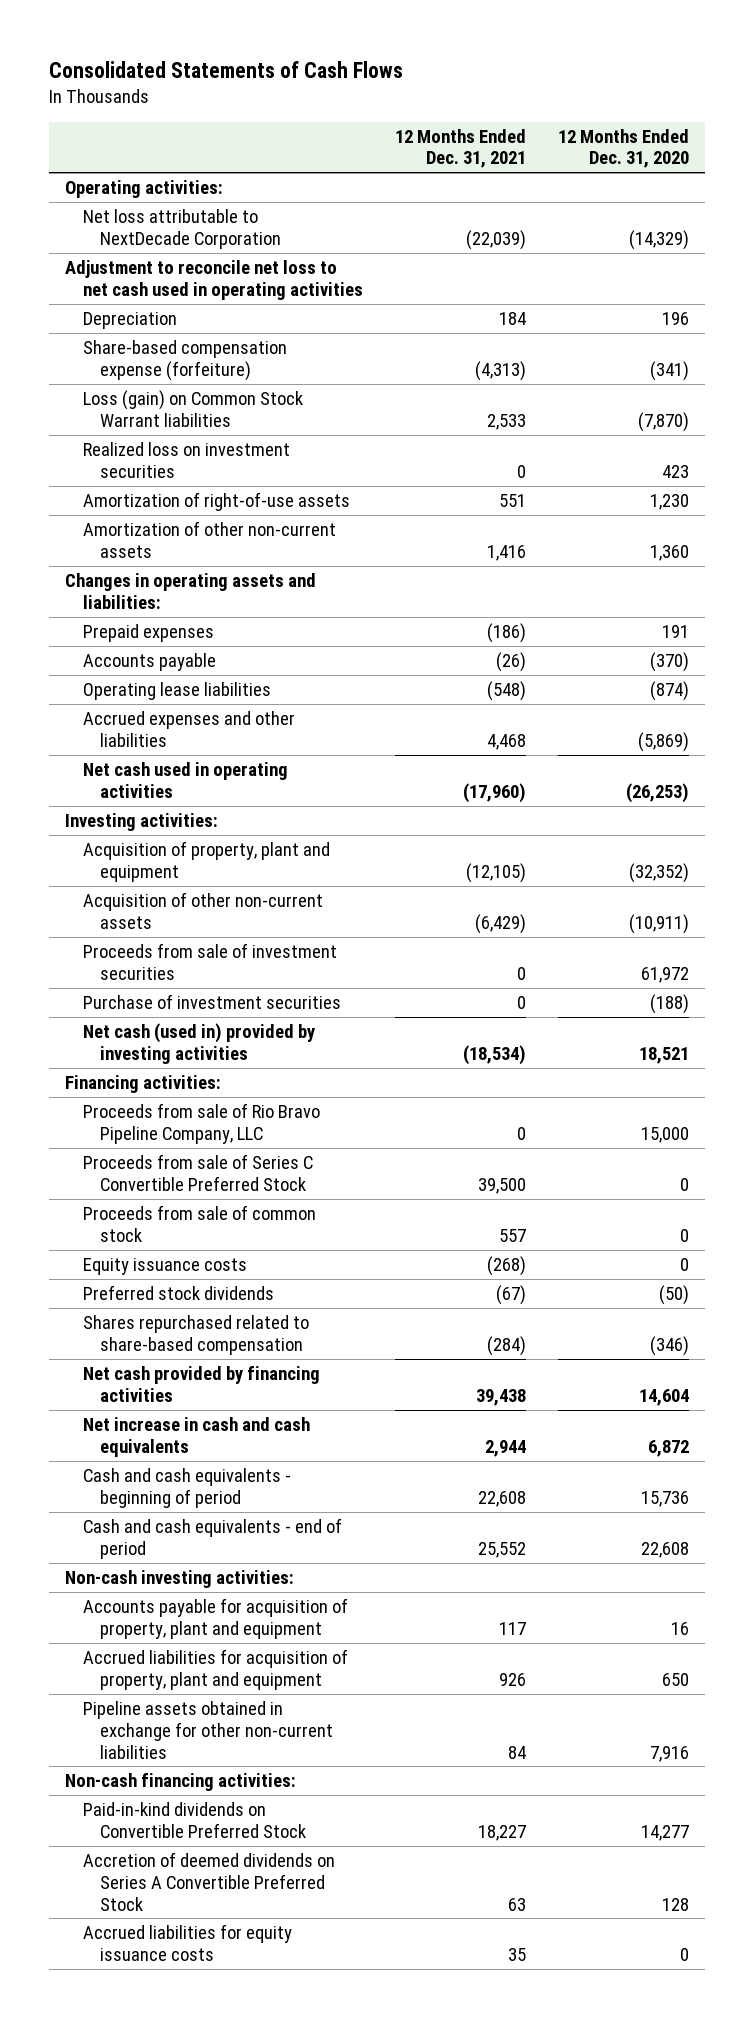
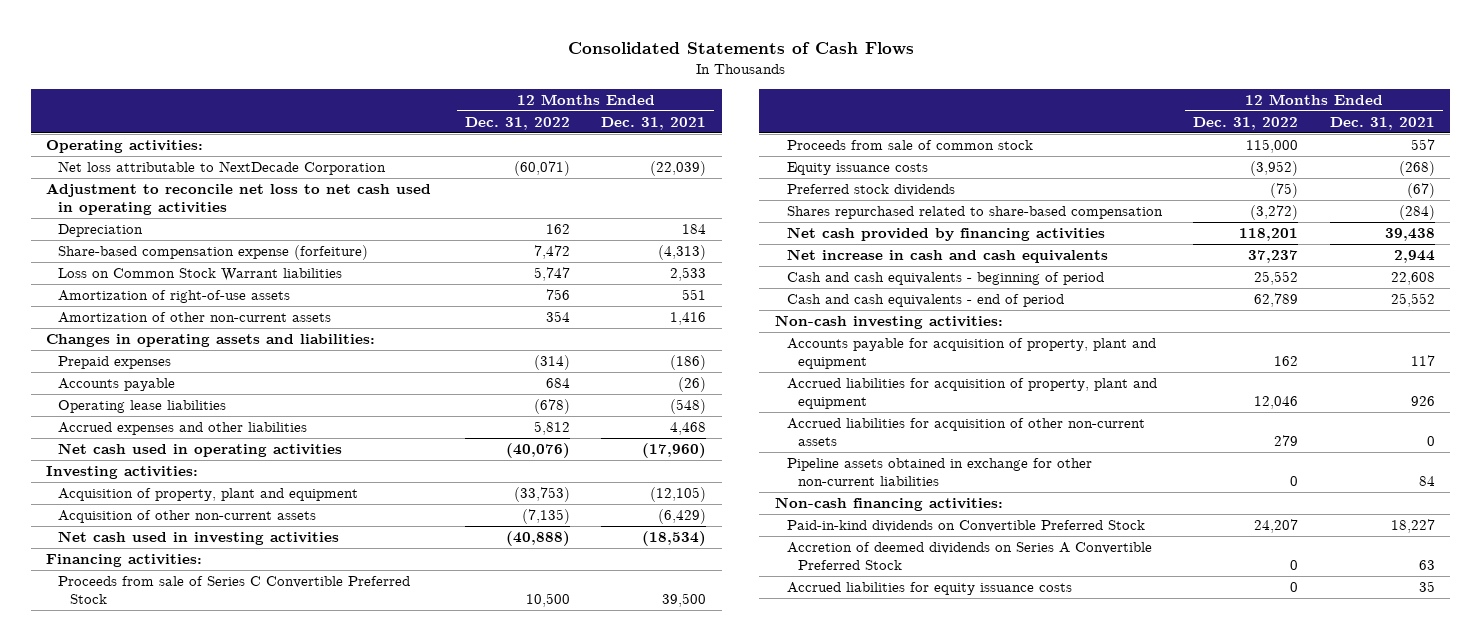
- | 12 Months Ended Dec. 31, 2021 | 12 Months Ended Dec. 31, 2020
+ | 12 Months Ended Dec. 31, 2022 | 12 Months Ended Dec. 31, 2021
- Loss (gain) on Common Stock Warrant liabilities | 2,533 | (7,870)
- Realized loss on investment securities | 0 | 423
+ Loss on Common Stock Warrant liabilities | 5,747 | 2,533
- Proceeds from sale of investment securities | 0 | 61,972
- Purchase of investment securities | 0 | (188)
- Net cash (used in) provided by investing activities | (18,534) | 18,521
+ Net cash used in investing activities | (40,888) | (18,534)
- Proceeds from sale of Rio Bravo Pipeline Company, LLC | 0 | 15,000
+ Accrued liabilities for acquisition of other non-current assets | 279 | 0

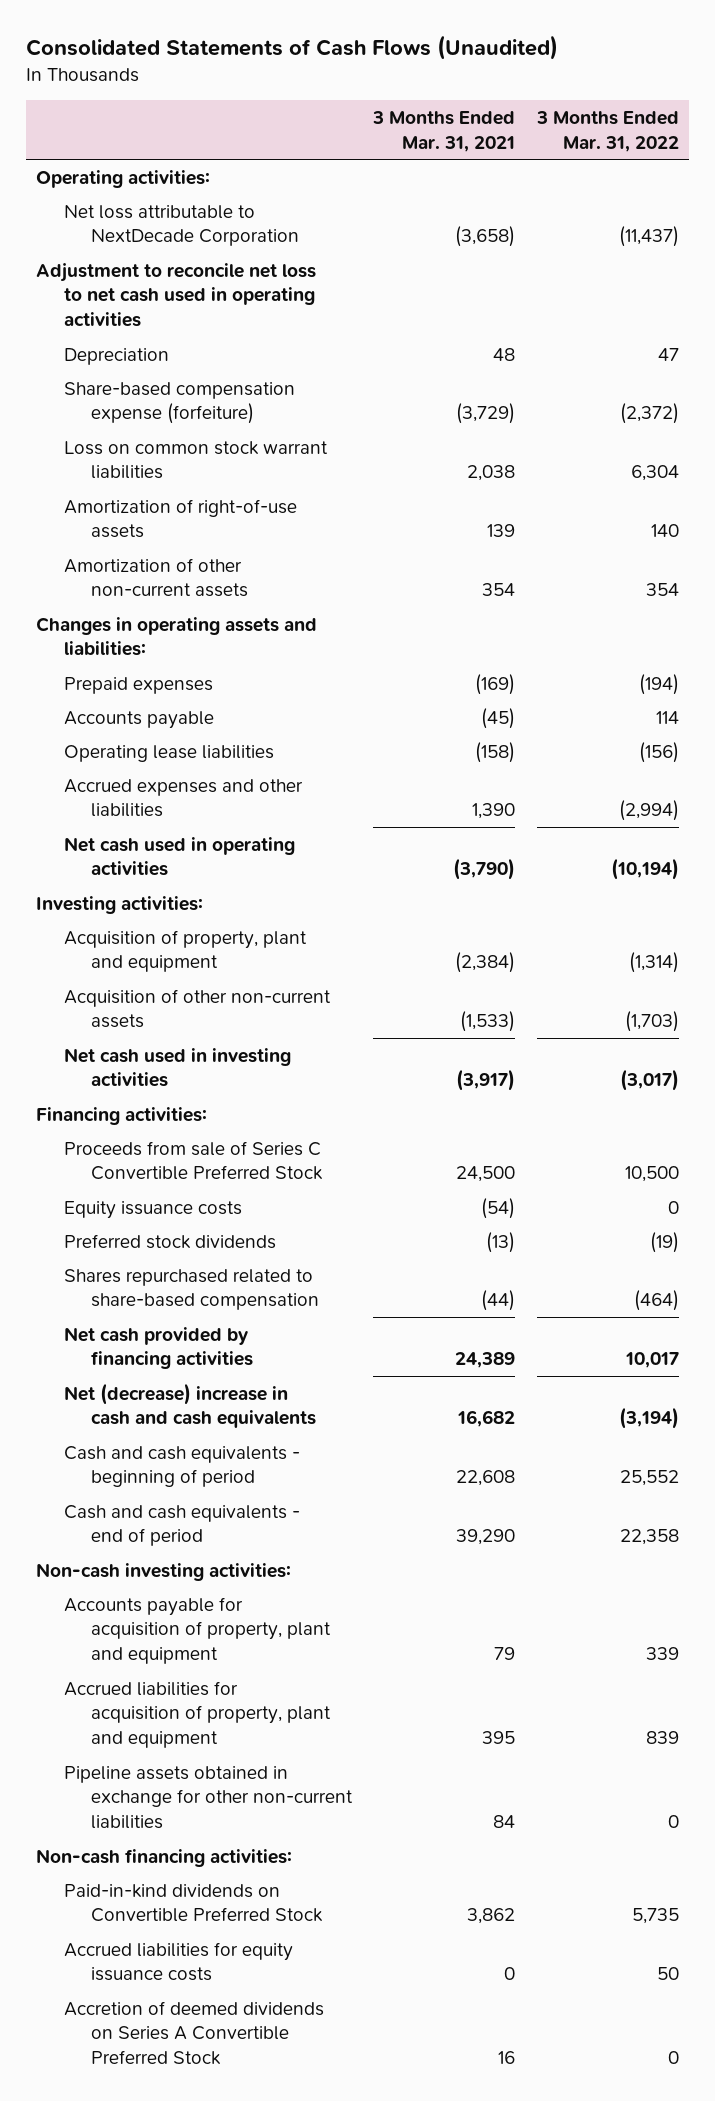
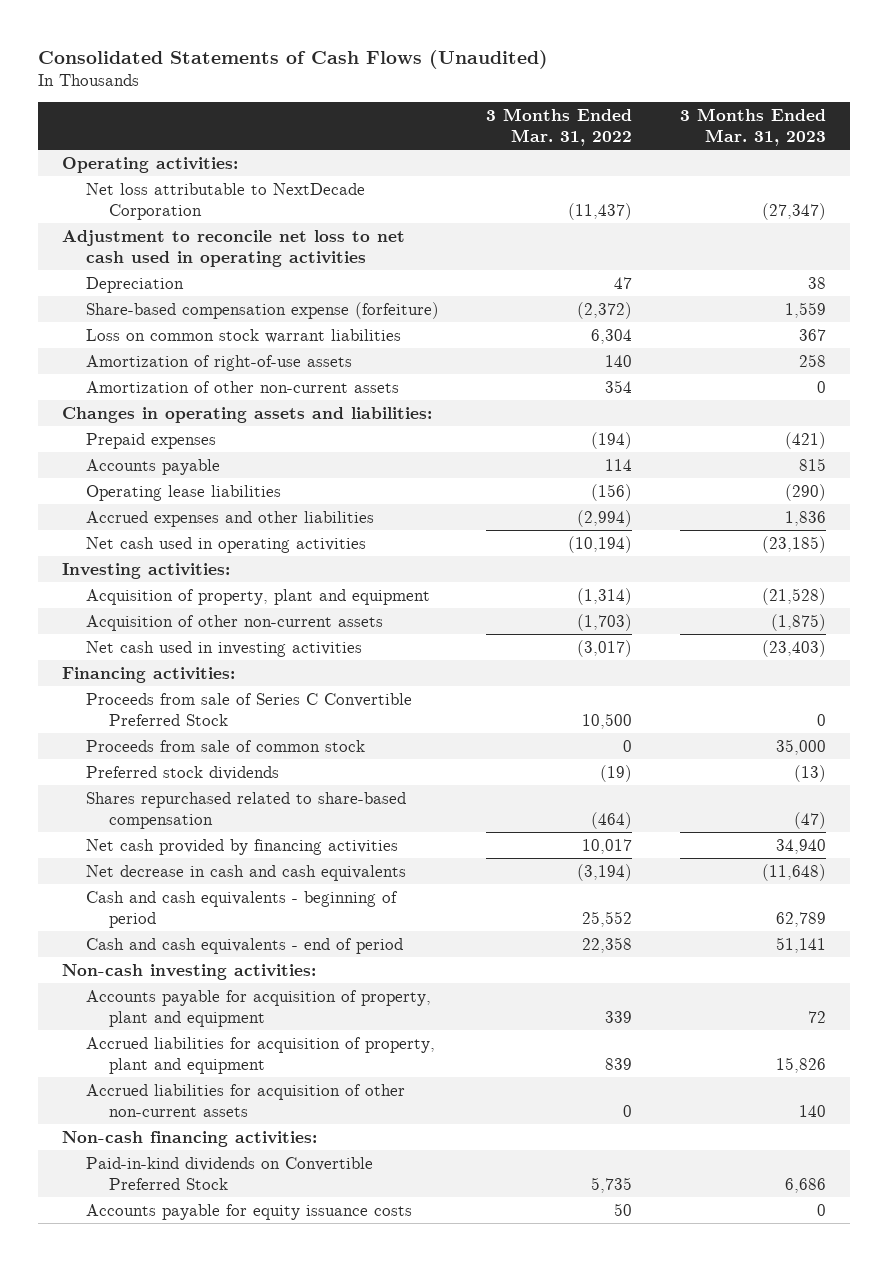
- | 3 Months Ended Mar. 31, 2021 | 3 Months Ended Mar. 31, 2022
+ | 3 Months Ended Mar. 31, 2022 | 3 Months Ended Mar. 31, 2023
- Equity issuance costs | (54) | 0
+ Proceeds from sale of common stock | 0 | 35,000
- Net (decrease) increase in cash and cash equivalents | 16,682 | (3,194)
+ Net decrease in cash and cash equivalents | (3,194) | (11,648)
- Pipeline assets obtained in exchange for other non-current liabilities | 84 | 0
+ Accrued liabilities for acquisition of other non-current assets | 0 | 140
- Accrued liabilities for equity issuance costs | 0 | 50
- Accretion of deemed dividends on Series A Convertible Preferred Stock | 16 | 0
+ Accounts payable for equity issuance costs | 50 | 0

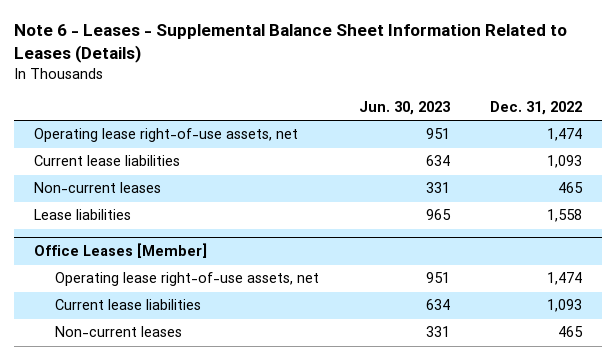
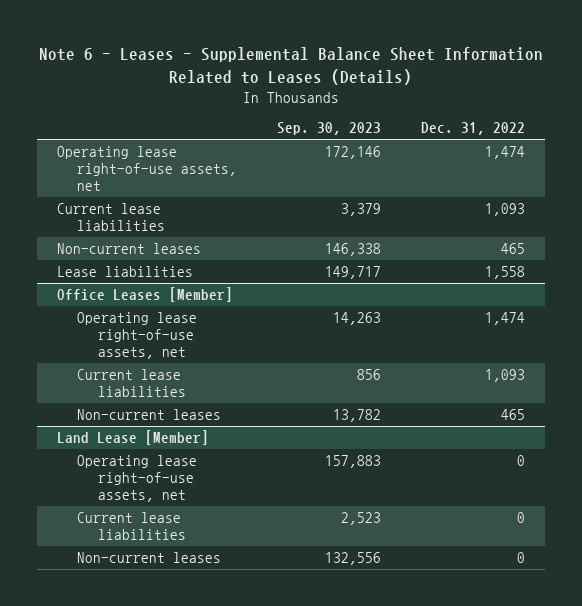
- | Jun. 30, 2023 | Dec. 31, 2022
+ | Sep. 30, 2023 | Dec. 31, 2022
+ Land Lease [Member]
+ Operating lease right-of-use assets, net | 157,883 | 0
+ Current lease liabilities | 2,523 | 0
+ Non-current leases | 132,556 | 0

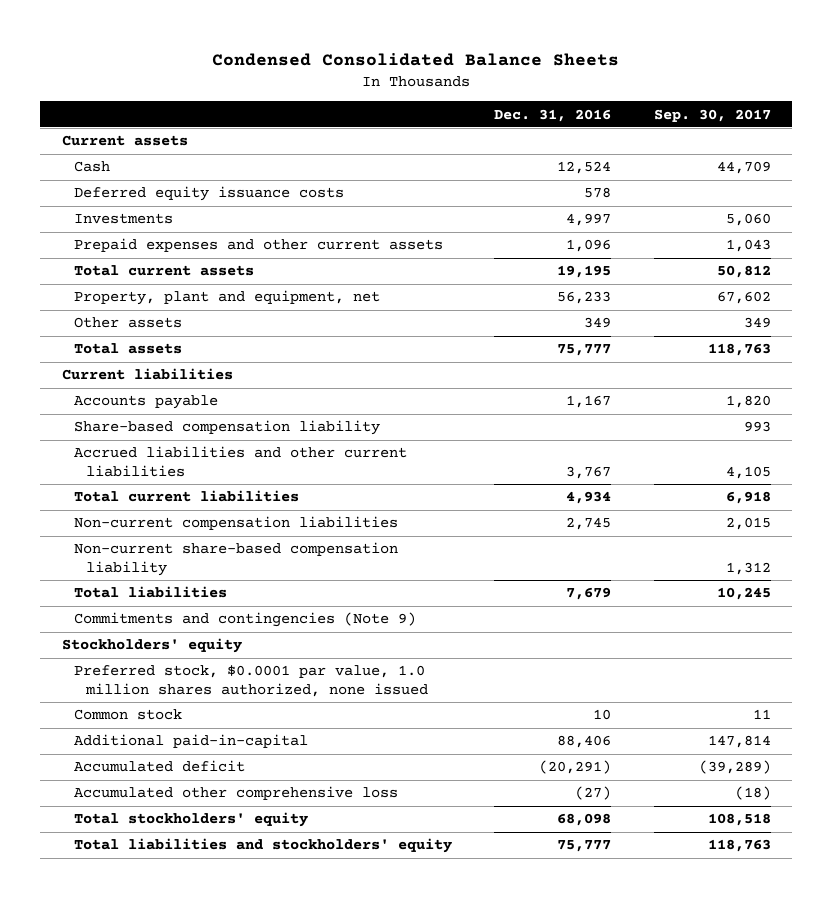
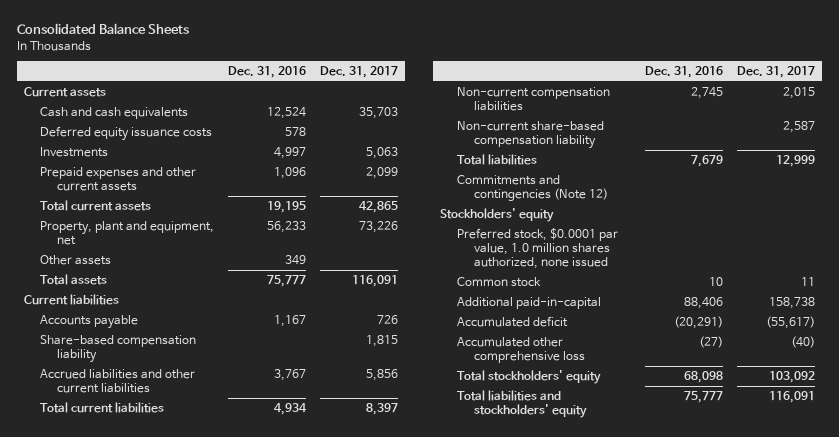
- Condensed Consolidated Balance Sheets
+ Consolidated Balance Sheets
- | Dec. 31, 2016 | Sep. 30, 2017
+ | Dec. 31, 2016 | Dec. 31, 2017
- Cash | 12,524 | 44,709
+ Cash and cash equivalents | 12,524 | 35,703
- Commitments and contingencies (Note 9)
+ Commitments and contingencies (Note 12)

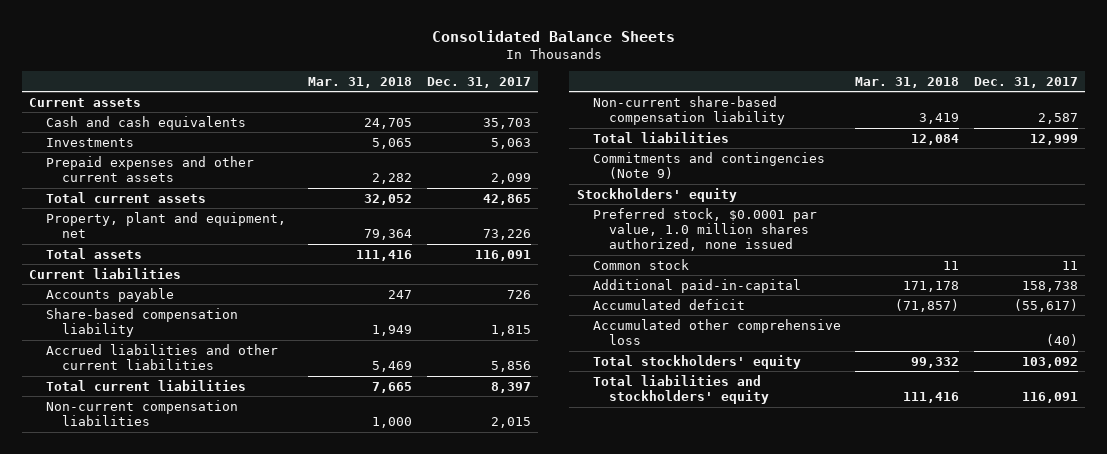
- | Dec. 31, 2016 | Dec. 31, 2017
+ | Mar. 31, 2018 | Dec. 31, 2017
- Deferred equity issuance costs | 578 |
- Other assets | 349 |
- Commitments and contingencies (Note 12)
+ Commitments and contingencies (Note 9)

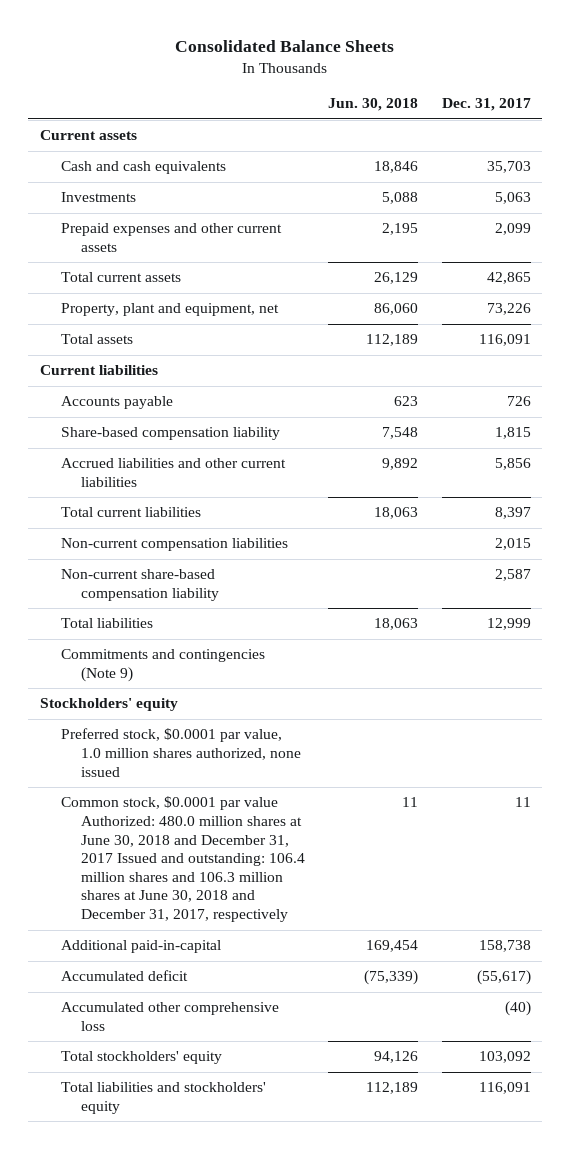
- | Mar. 31, 2018 | Dec. 31, 2017
+ | Jun. 30, 2018 | Dec. 31, 2017
- Common stock | 11 | 11
+ Common stock, $0.0001 par value Authorized: 480.0 million shares at June 30, 2018 and December 31, 2017 Issued and outstanding: 106.4 million shares and 106.3 million shares at June 30, 2018 and December 31, 2017, respectively | 11 | 11

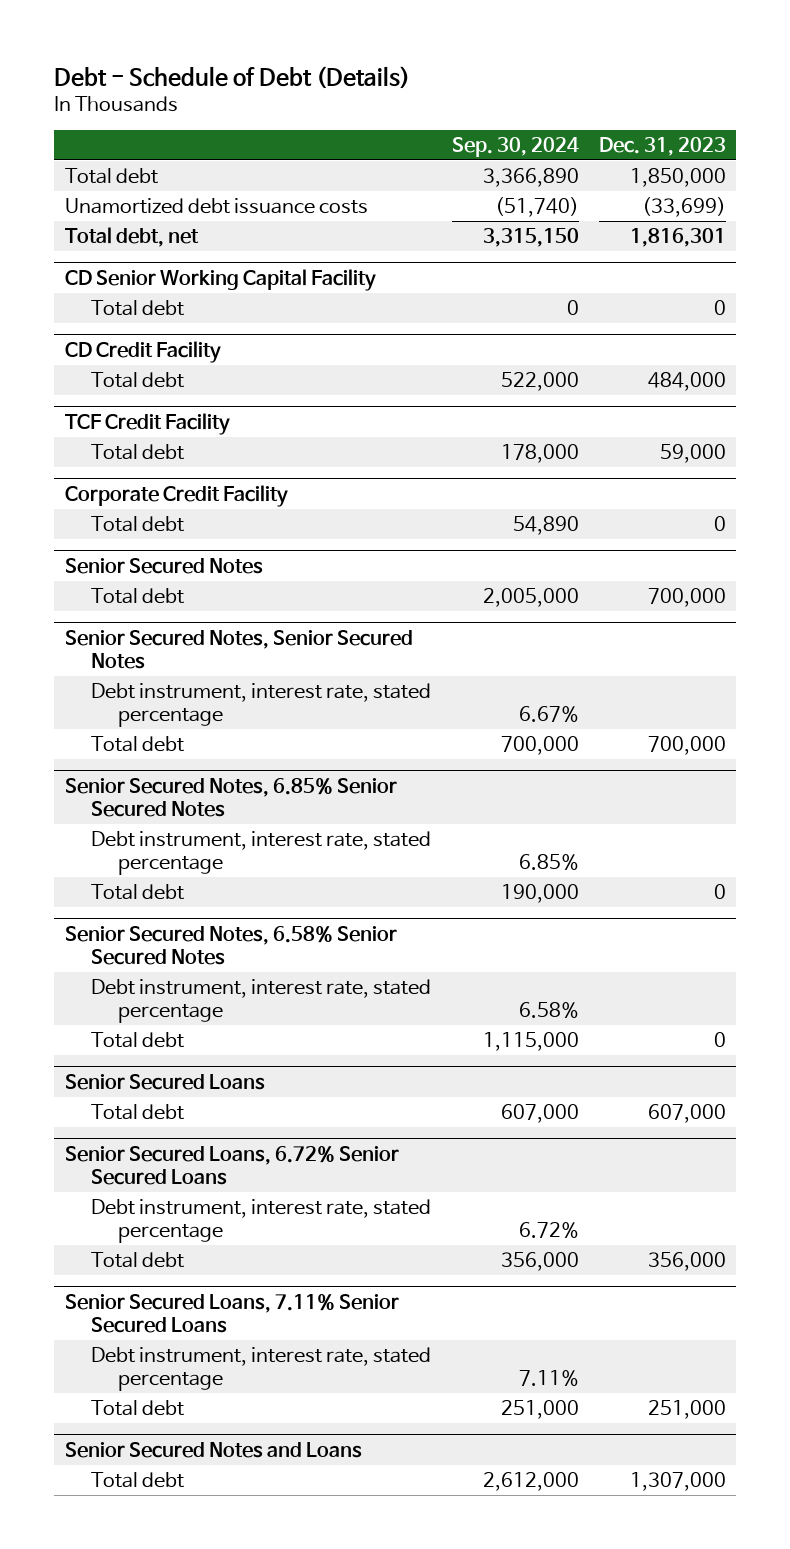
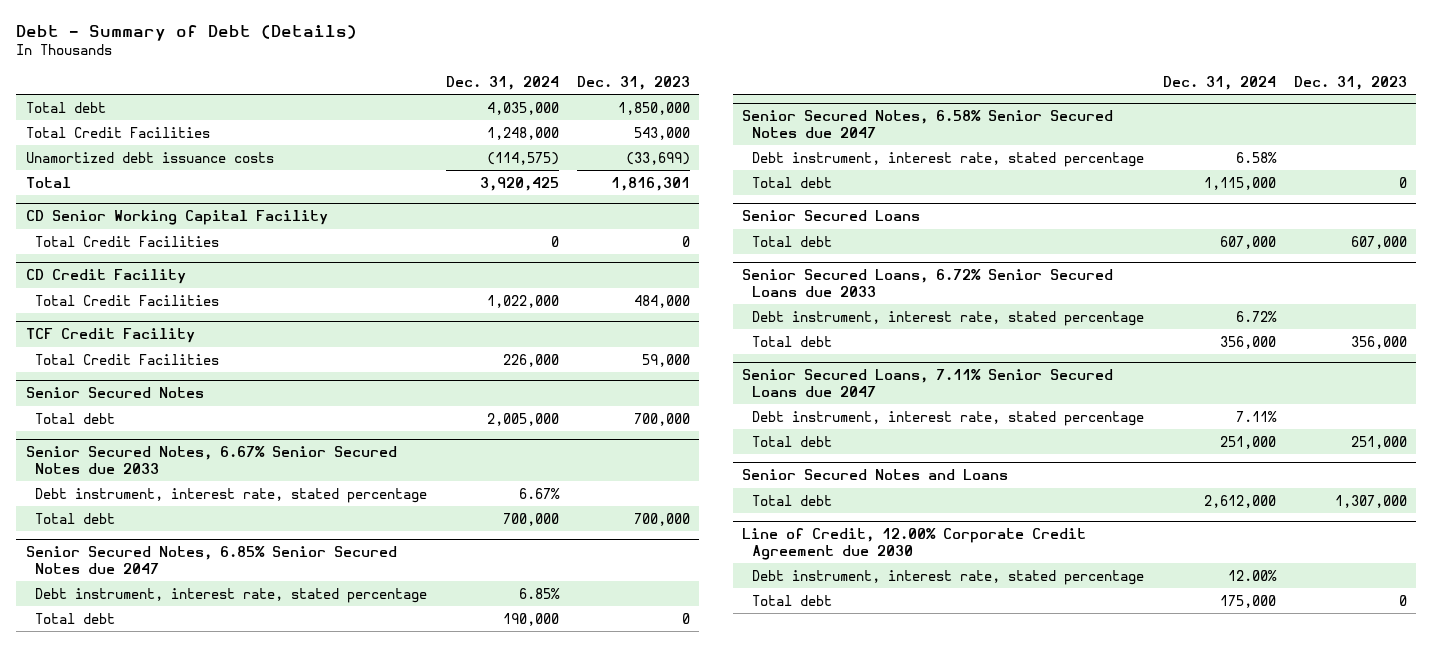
- Debt - Schedule of Debt (Details)
+ Debt - Summary of Debt (Details)
- | Sep. 30, 2024 | Dec. 31, 2023
+ | Dec. 31, 2024 | Dec. 31, 2023
+ Total Credit Facilities | 1,248,000 | 543,000
- Total debt, net | 3,315,150 | 1,816,301
+ Total | 3,920,425 | 1,816,301
@ CD Senior Working Capital Facility
- Total debt | 0 | 0
+ Total Credit Facilities | 0 | 0
@ CD Credit Facility
- Total debt | 522,000 | 484,000
+ Total Credit Facilities | 1,022,000 | 484,000
@ TCF Credit Facility
- Total debt | 178,000 | 59,000
- Corporate Credit Facility
- Total debt | 54,890 | 0
@ TCF Credit Facility
+ Total Credit Facilities | 226,000 | 59,000
- Senior Secured Notes, Senior Secured Notes
+ Senior Secured Notes, 6.67% Senior Secured Notes due 2033
- Senior Secured Notes, 6.85% Senior Secured Notes
+ Senior Secured Notes, 6.85% Senior Secured Notes due 2047
- Senior Secured Notes, 6.58% Senior Secured Notes
+ Senior Secured Notes, 6.58% Senior Secured Notes due 2047
- Senior Secured Loans, 6.72% Senior Secured Loans
+ Senior Secured Loans, 6.72% Senior Secured Loans due 2033
- Senior Secured Loans, 7.11% Senior Secured Loans
+ Senior Secured Loans, 7.11% Senior Secured Loans due 2047
+ Line of Credit, 12.00% Corporate Credit Agreement due 2030
+ Debt instrument, interest rate, stated percentage | 12.00% |
+ Total debt | 175,000 | 0

